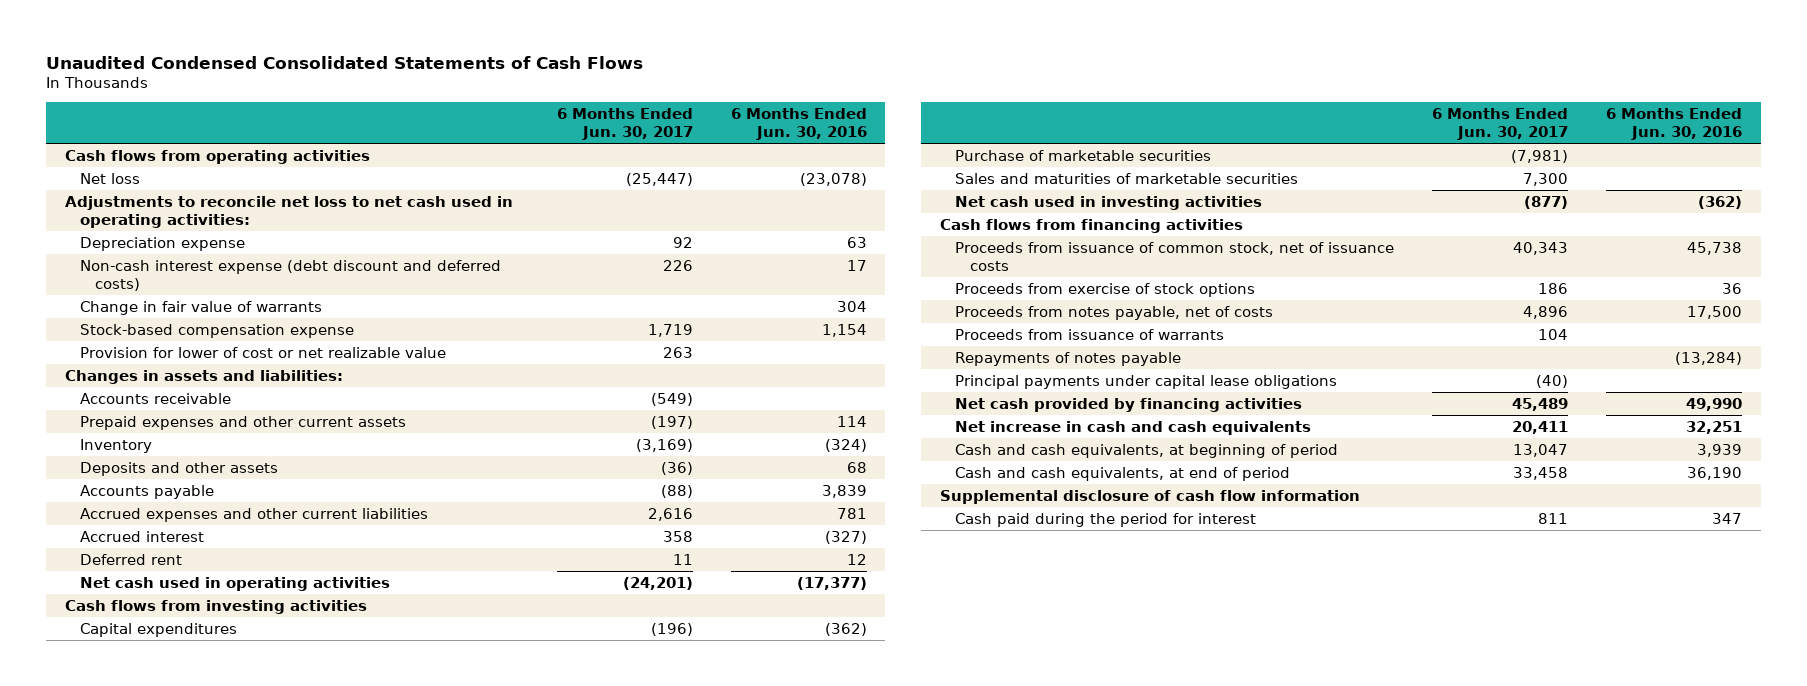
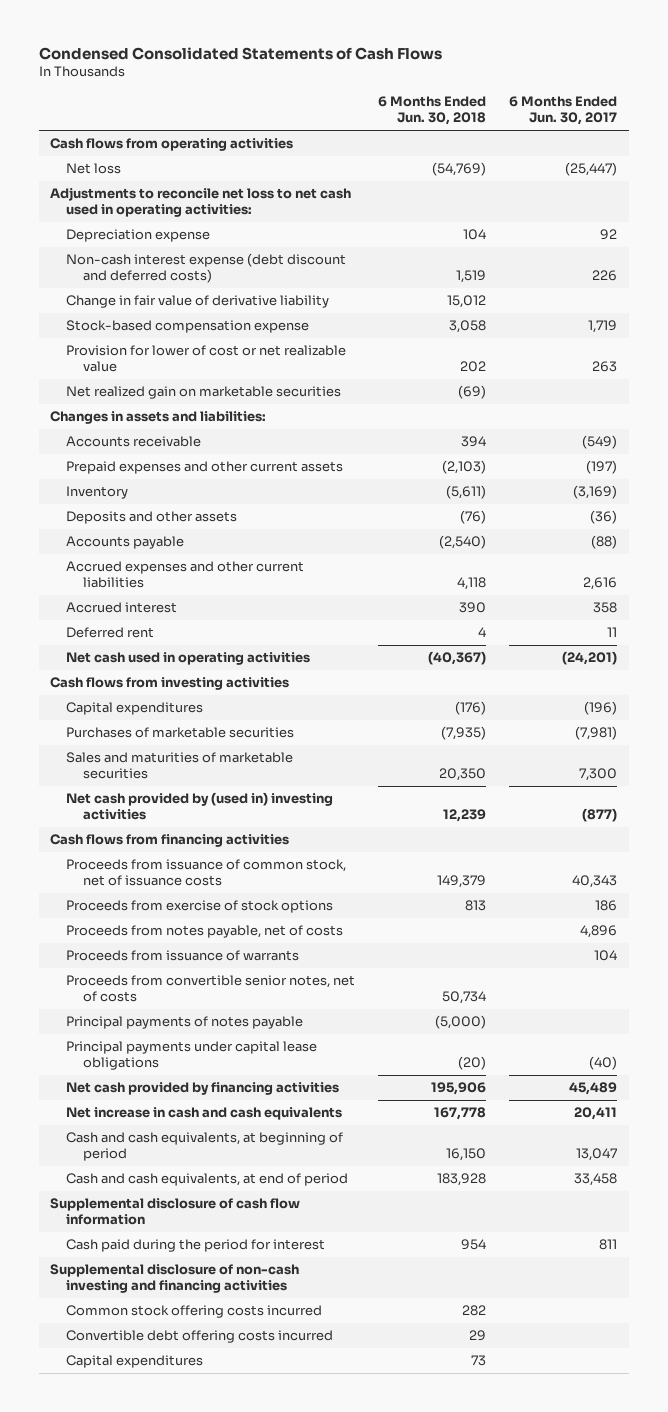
- Unaudited Condensed Consolidated Statements of Cash Flows
+ Condensed Consolidated Statements of Cash Flows
- | 6 Months Ended Jun. 30, 2017 | 6 Months Ended Jun. 30, 2016
+ | 6 Months Ended Jun. 30, 2018 | 6 Months Ended Jun. 30, 2017
- Change in fair value of warrants | | 304
+ Change in fair value of derivative liability | 15,012 |
+ Net realized gain on marketable securities | (69) |
- Purchase of marketable securities | (7,981) |
+ Purchases of marketable securities | (7,935) | (7,981)
- Net cash used in investing activities | (877) | (362)
+ Net cash provided by (used in) investing activities | 12,239 | (877)
- Repayments of notes payable | | (13,284)
+ Proceeds from convertible senior notes, net of costs | 50,734 |
+ Principal payments of notes payable | (5,000) |
+ Supplemental disclosure of non-cash investing and financing activities
+ Common stock offering costs incurred | 282 |
+ Convertible debt offering costs incurred | 29 |
+ Capital expenditures | 73 |

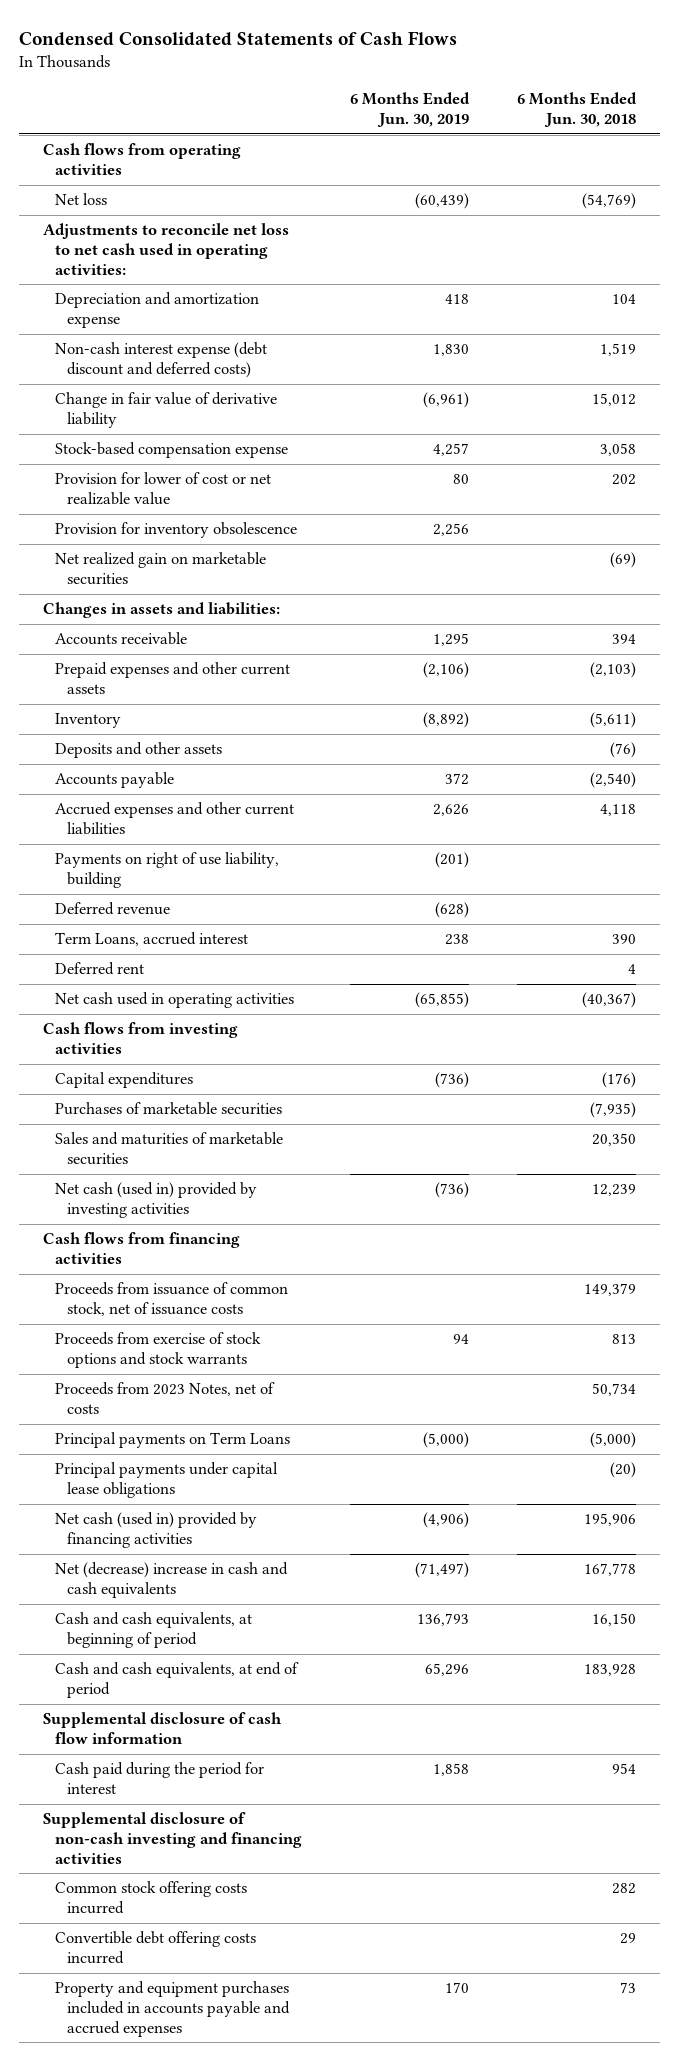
- | 6 Months Ended Jun. 30, 2018 | 6 Months Ended Jun. 30, 2017
+ | 6 Months Ended Jun. 30, 2019 | 6 Months Ended Jun. 30, 2018
- Depreciation expense | 104 | 92
+ Depreciation and amortization expense | 418 | 104
+ Provision for inventory obsolescence | 2,256 |
- Accrued interest | 390 | 358
+ Payments on right of use liability, building | (201) |
+ Deferred revenue | (628) |
+ Term Loans, accrued interest | 238 | 390
- Net cash provided by (used in) investing activities | 12,239 | (877)
+ Net cash (used in) provided by investing activities | (736) | 12,239
- Proceeds from exercise of stock options | 813 | 186
- Proceeds from notes payable, net of costs | | 4,896
- Proceeds from issuance of warrants | | 104
- Proceeds from convertible senior notes, net of costs | 50,734 |
- Principal payments of notes payable | (5,000) |
+ Proceeds from exercise of stock options and stock warrants | 94 | 813
+ Proceeds from 2023 Notes, net of costs | | 50,734
+ Principal payments on Term Loans | (5,000) | (5,000)
- Net cash provided by financing activities | 195,906 | 45,489
- Net increase in cash and cash equivalents | 167,778 | 20,411
+ Net cash (used in) provided by financing activities | (4,906) | 195,906
+ Net (decrease) increase in cash and cash equivalents | (71,497) | 167,778
- Capital expenditures | 73 |
+ Property and equipment purchases included in accounts payable and accrued expenses | 170 | 73

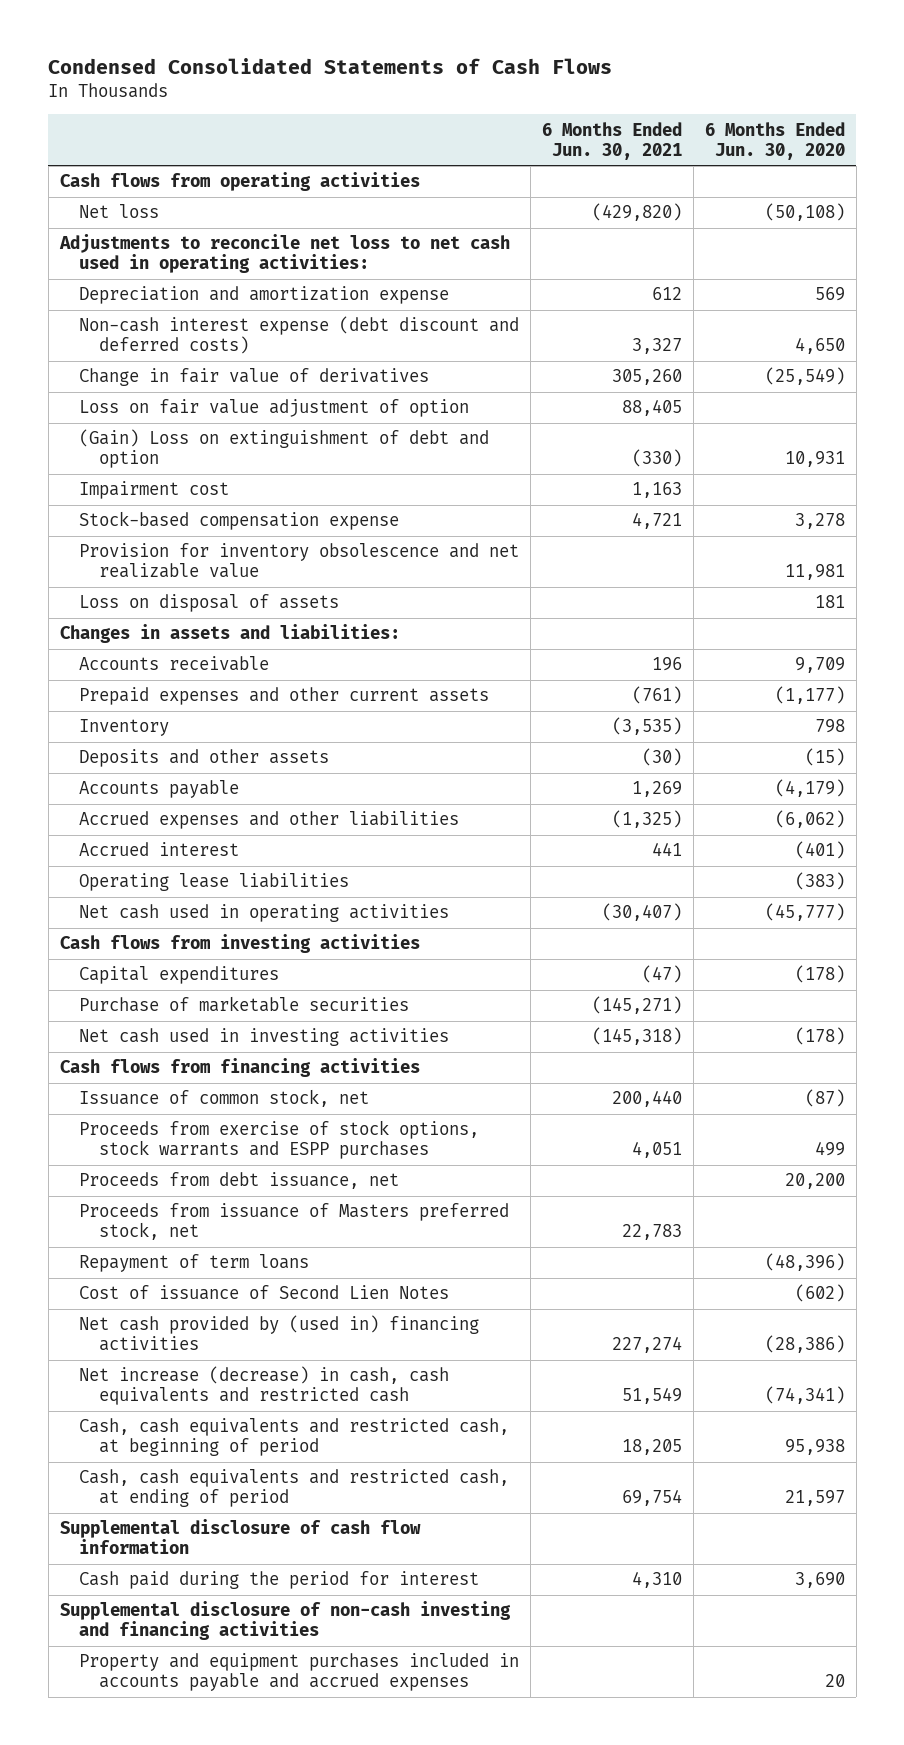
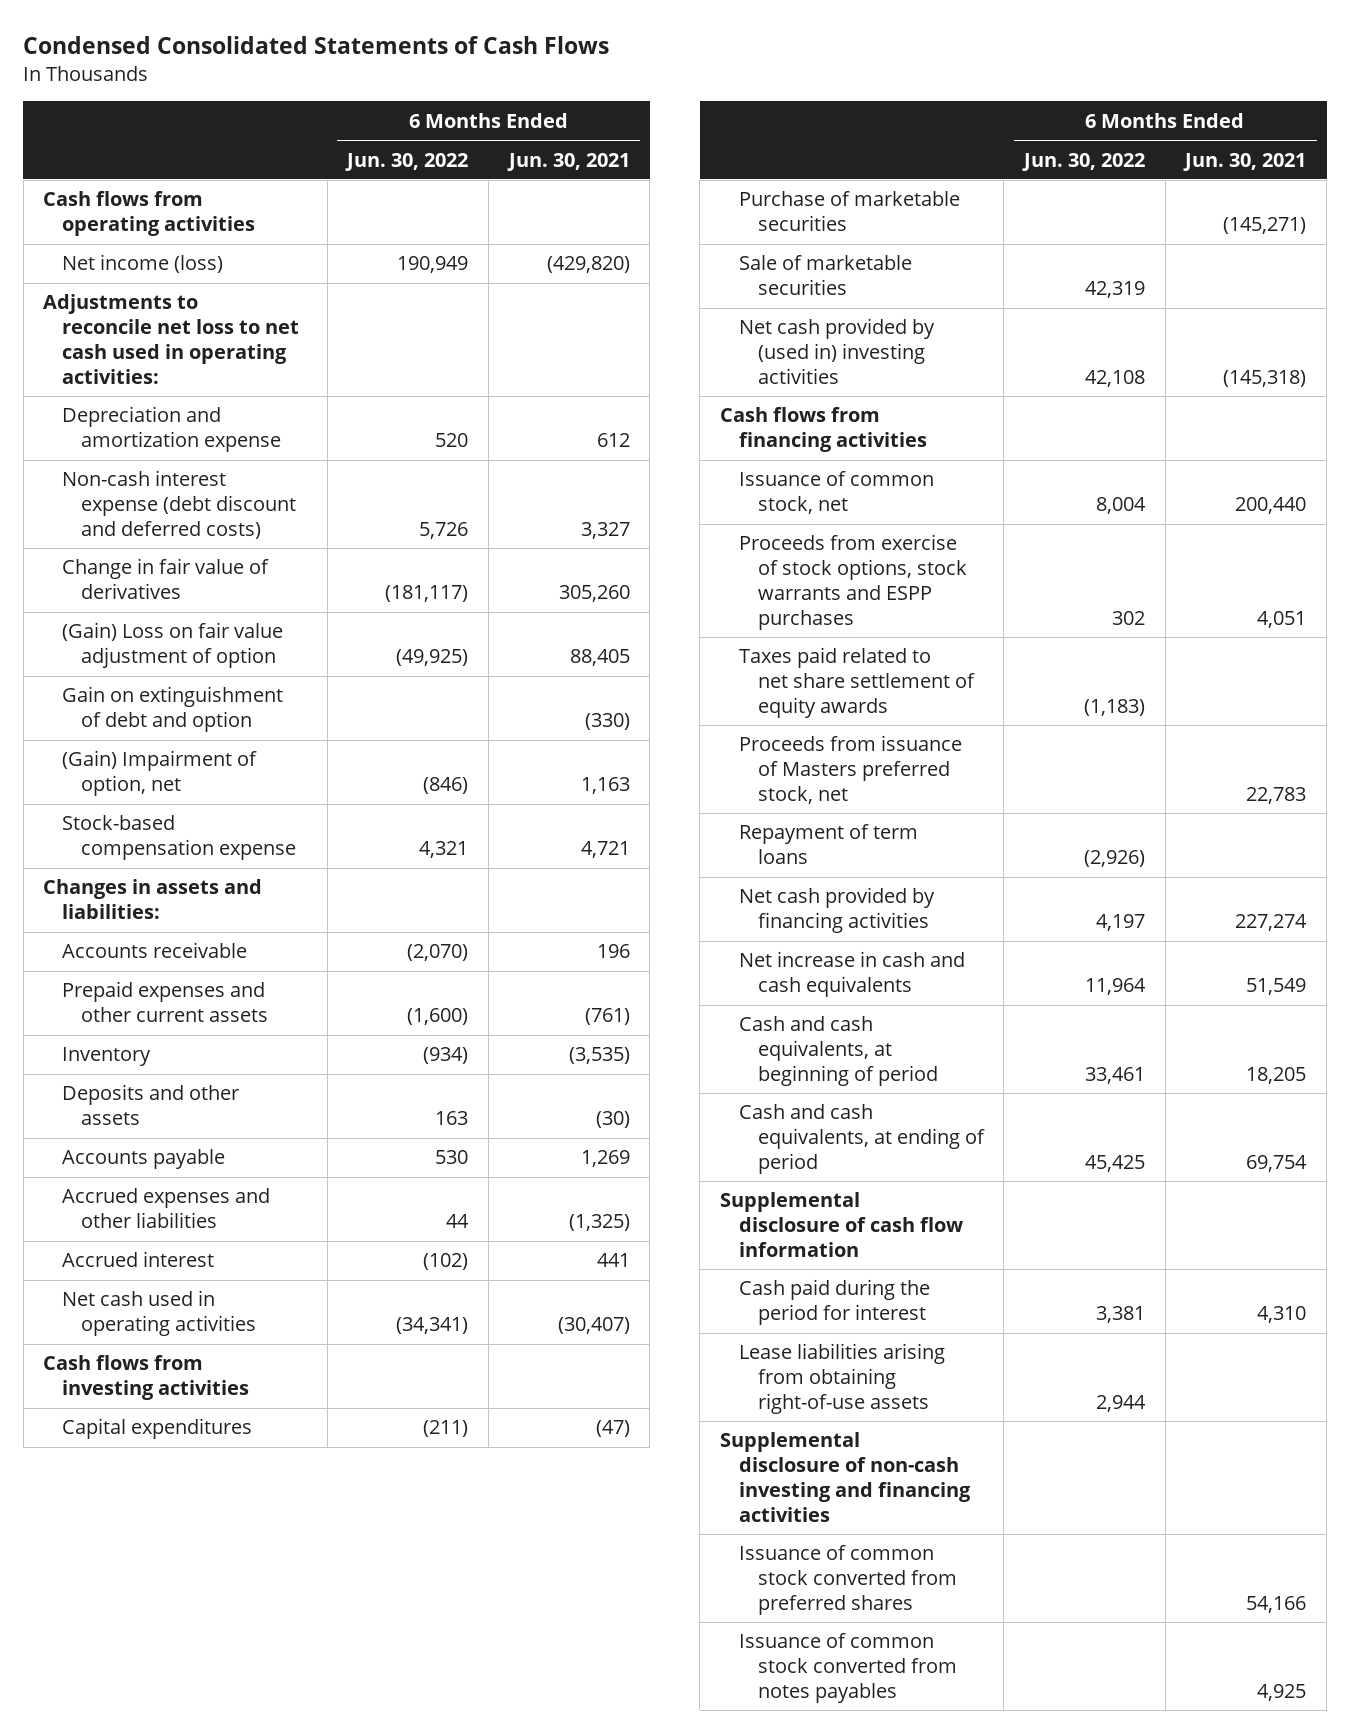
- | 6 Months Ended Jun. 30, 2021 | 6 Months Ended Jun. 30, 2020
+ | 6 Months Ended Jun. 30, 2022 | 6 Months Ended Jun. 30, 2021
- Net loss | (429,820) | (50,108)
+ Net income (loss) | 190,949 | (429,820)
- Loss on fair value adjustment of option | 88,405 |
- (Gain) Loss on extinguishment of debt and option | (330) | 10,931
- Impairment cost | 1,163 |
+ (Gain) Loss on fair value adjustment of option | (49,925) | 88,405
+ Gain on extinguishment of debt and option | | (330)
+ (Gain) Impairment of option, net | (846) | 1,163
- Provision for inventory obsolescence and net realizable value | | 11,981
- Loss on disposal of assets | | 181
- Operating lease liabilities | | (383)
- Net cash used in investing activities | (145,318) | (178)
+ Sale of marketable securities | 42,319 |
+ Net cash provided by (used in) investing activities | 42,108 | (145,318)
- Proceeds from debt issuance, net | | 20,200
+ Taxes paid related to net share settlement of equity awards | (1,183) |
- Cost of issuance of Second Lien Notes | | (602)
- Net cash provided by (used in) financing activities | 227,274 | (28,386)
- Net increase (decrease) in cash, cash equivalents and restricted cash | 51,549 | (74,341)
- Cash, cash equivalents and restricted cash, at beginning of period | 18,205 | 95,938
- Cash, cash equivalents and restricted cash, at ending of period | 69,754 | 21,597
+ Net cash provided by financing activities | 4,197 | 227,274
+ Net increase in cash and cash equivalents | 11,964 | 51,549
+ Cash and cash equivalents, at beginning of period | 33,461 | 18,205
+ Cash and cash equivalents, at ending of period | 45,425 | 69,754
+ Lease liabilities arising from obtaining right-of-use assets | 2,944 |
- Property and equipment purchases included in accounts payable and accrued expenses | | 20
+ Issuance of common stock converted from preferred shares | | 54,166
+ Issuance of common stock converted from notes payables | | 4,925

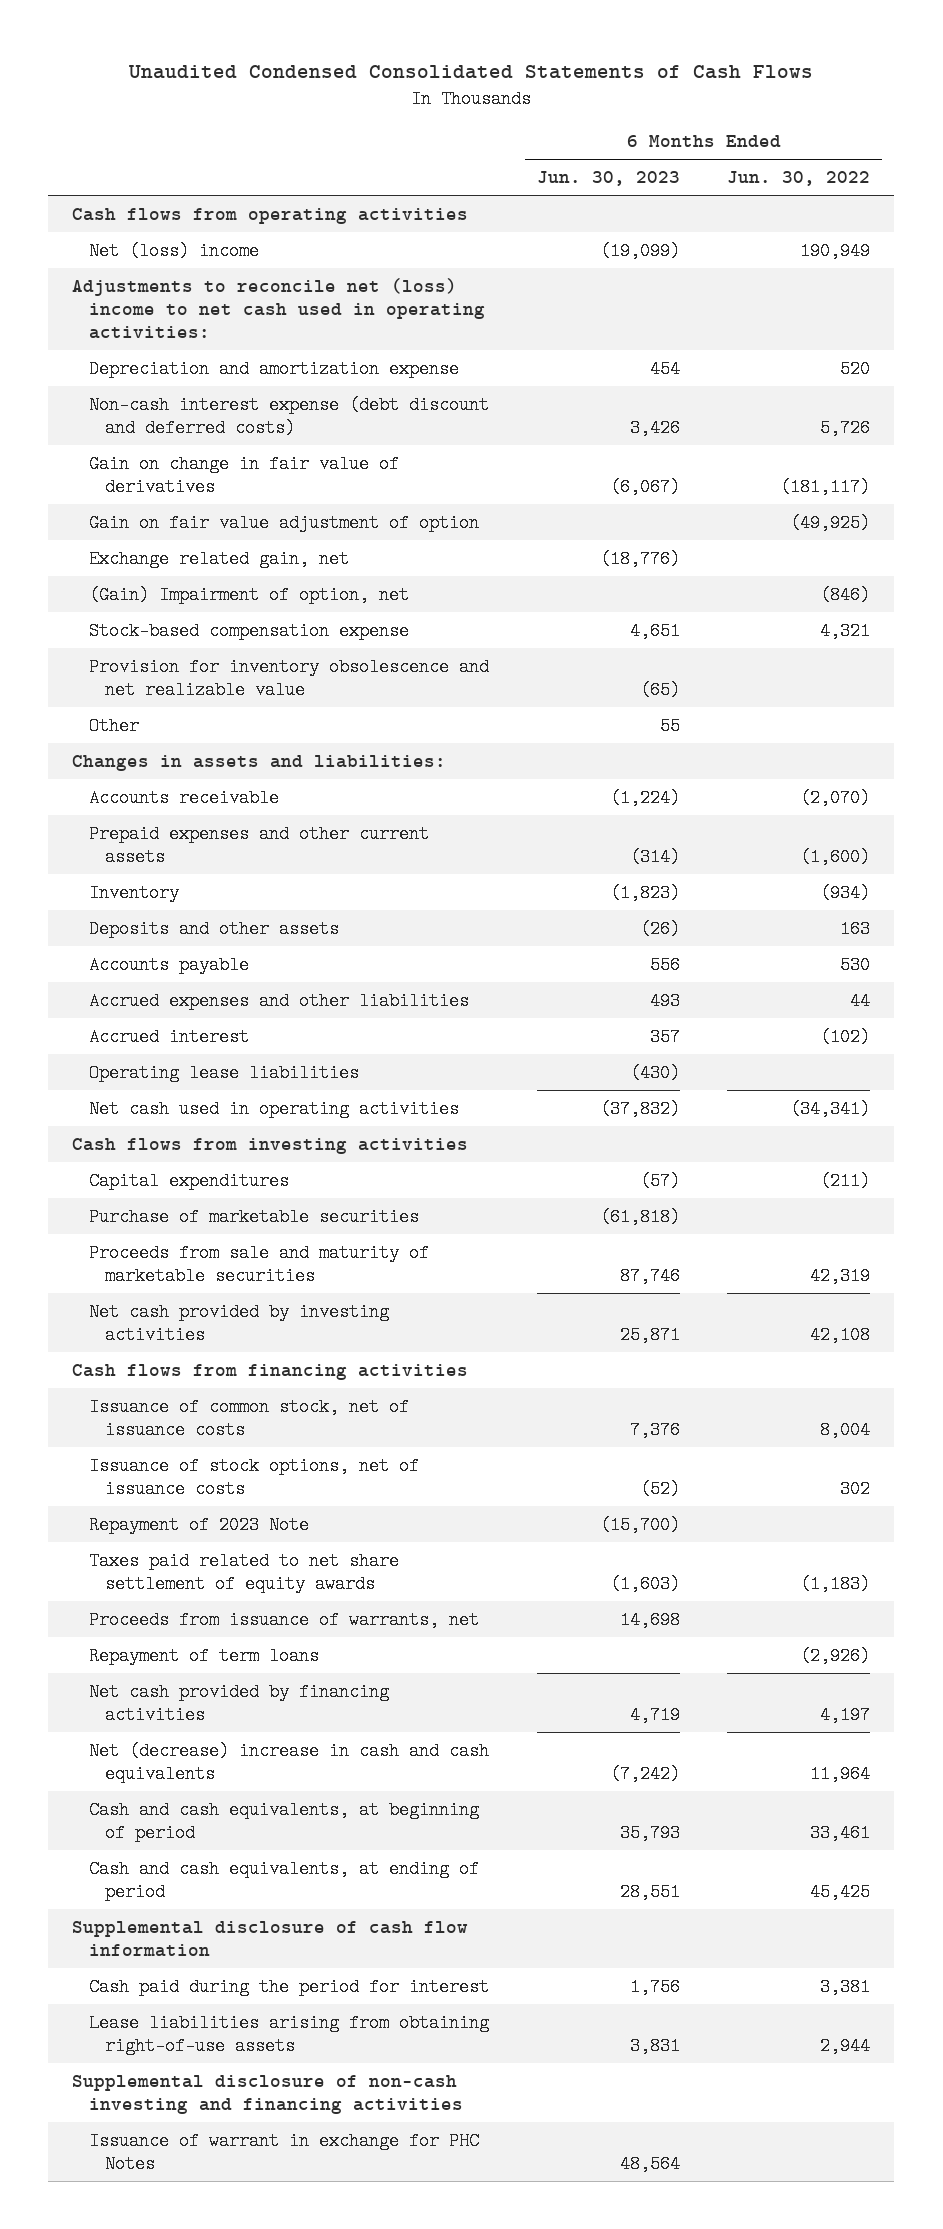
- Condensed Consolidated Statements of Cash Flows
+ Unaudited Condensed Consolidated Statements of Cash Flows
- | 6 Months Ended Jun. 30, 2022 | 6 Months Ended Jun. 30, 2021
+ | 6 Months Ended Jun. 30, 2023 | 6 Months Ended Jun. 30, 2022
- Net income (loss) | 190,949 | (429,820)
- Adjustments to reconcile net loss to net cash used in operating activities:
+ Net (loss) income | (19,099) | 190,949
+ Adjustments to reconcile net (loss) income to net cash used in operating activities:
- Change in fair value of derivatives | (181,117) | 305,260
- (Gain) Loss on fair value adjustment of option | (49,925) | 88,405
- Gain on extinguishment of debt and option | | (330)
+ Gain on change in fair value of derivatives | (6,067) | (181,117)
+ Gain on fair value adjustment of option | | (49,925)
+ Exchange related gain, net | (18,776) |
+ Provision for inventory obsolescence and net realizable value | (65) |
+ Other | 55 |
+ Operating lease liabilities | (430) |
- Sale of marketable securities | 42,319 |
- Net cash provided by (used in) investing activities | 42,108 | (145,318)
+ Proceeds from sale and maturity of marketable securities | 87,746 | 42,319
+ Net cash provided by investing activities | 25,871 | 42,108
- Issuance of common stock, net | 8,004 | 200,440
- Proceeds from exercise of stock options, stock warrants and ESPP purchases | 302 | 4,051
+ Issuance of common stock, net of issuance costs | 7,376 | 8,004
+ Issuance of stock options, net of issuance costs | (52) | 302
+ Repayment of 2023 Note | (15,700) |
- Proceeds from issuance of Masters preferred stock, net | | 22,783
+ Proceeds from issuance of warrants, net | 14,698 |
- Net increase in cash and cash equivalents | 11,964 | 51,549
+ Net (decrease) increase in cash and cash equivalents | (7,242) | 11,964
- Issuance of common stock converted from preferred shares | | 54,166
- Issuance of common stock converted from notes payables | | 4,925
+ Issuance of warrant in exchange for PHC Notes | 48,564 |

